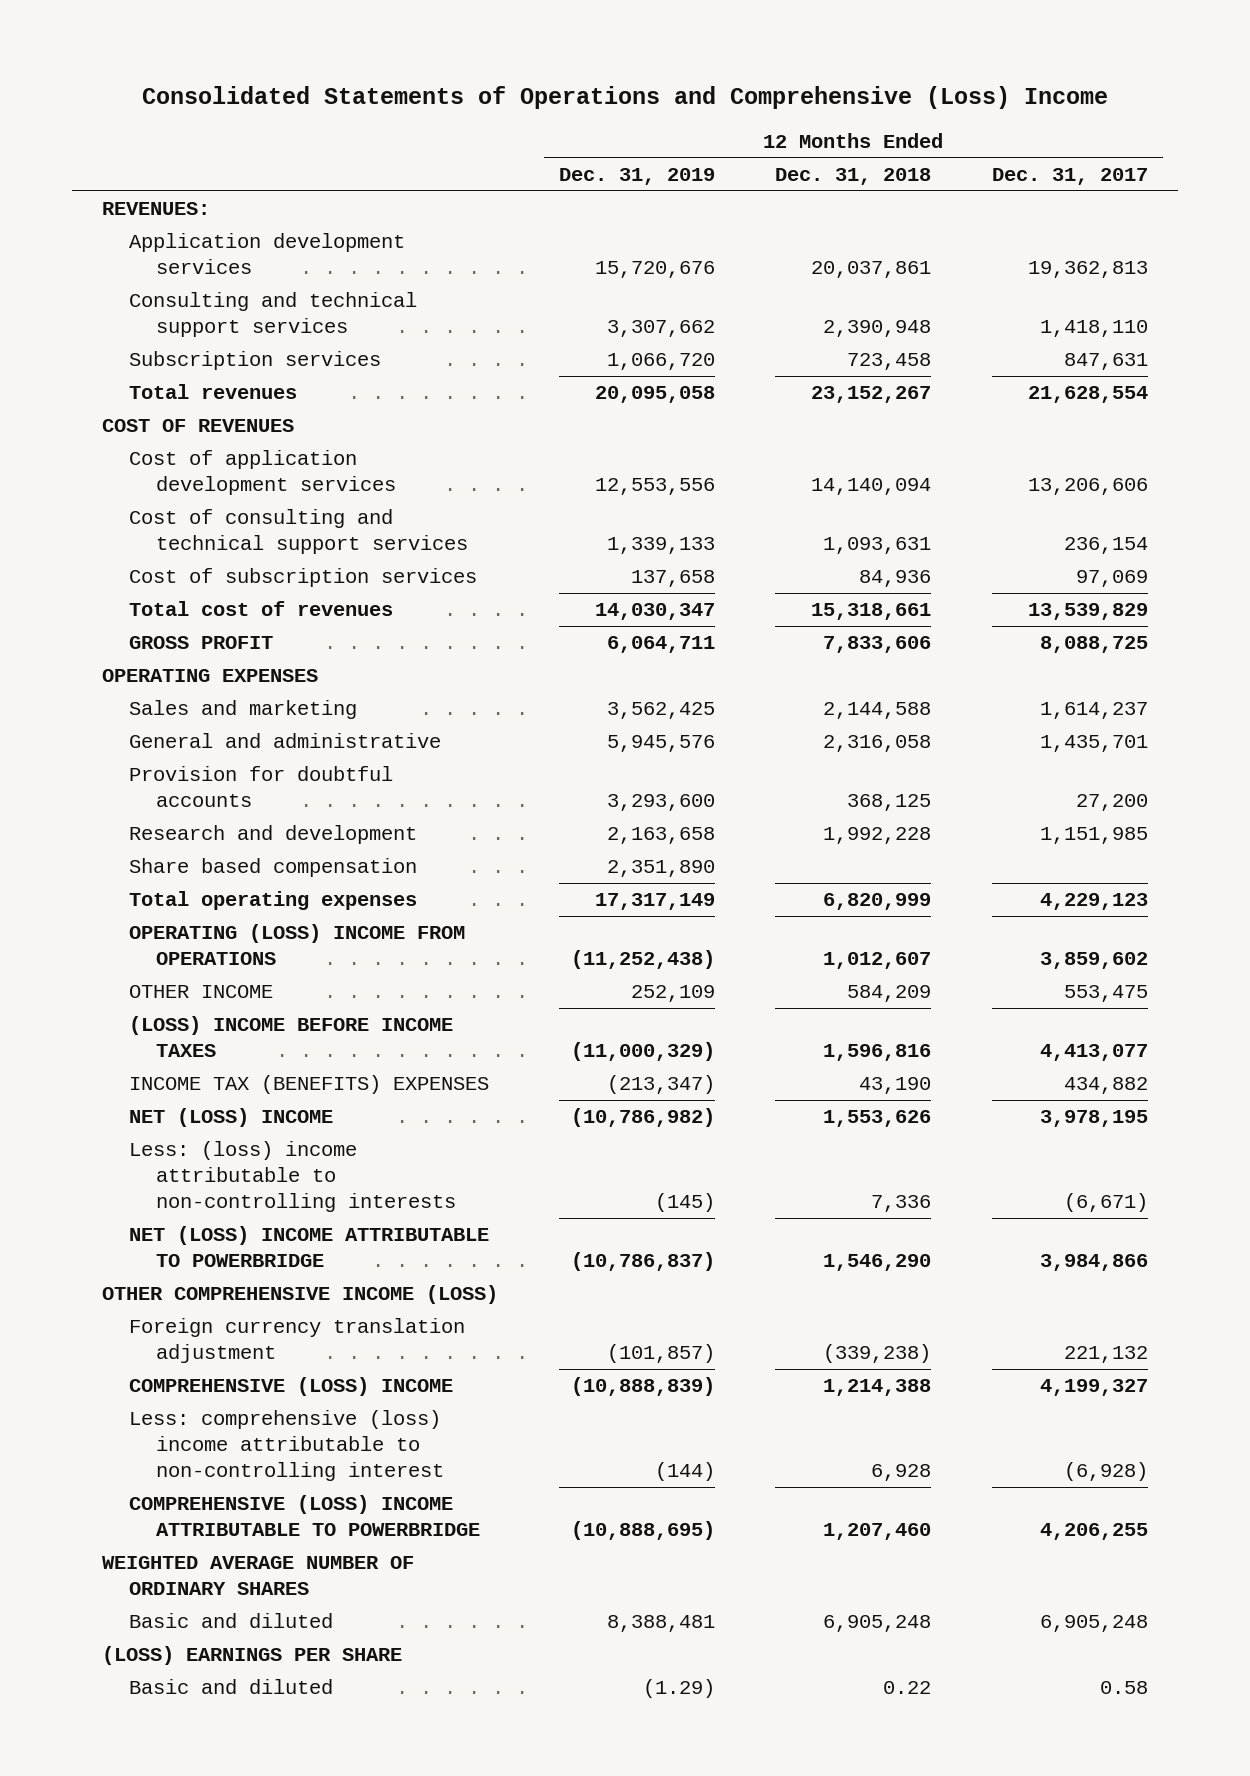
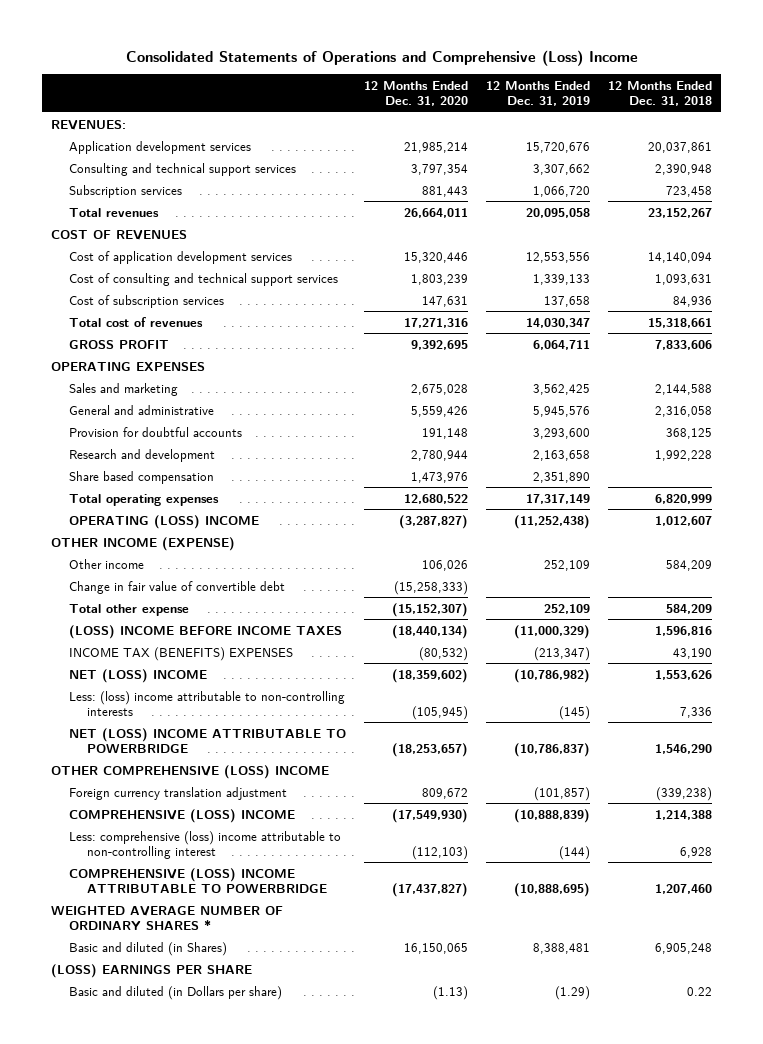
- | 12 Months Ended Dec. 31, 2019 | 12 Months Ended Dec. 31, 2018 | 12 Months Ended Dec. 31, 2017
+ | 12 Months Ended Dec. 31, 2020 | 12 Months Ended Dec. 31, 2019 | 12 Months Ended Dec. 31, 2018
- OPERATING (LOSS) INCOME FROM OPERATIONS | (11,252,438) | 1,012,607 | 3,859,602
- OTHER INCOME | 252,109 | 584,209 | 553,475
+ OPERATING (LOSS) INCOME | (3,287,827) | (11,252,438) | 1,012,607
+ OTHER INCOME (EXPENSE)
+ Other income | 106,026 | 252,109 | 584,209
+ Change in fair value of convertible debt | (15,258,333) | |
+ Total other expense | (15,152,307) | 252,109 | 584,209
- OTHER COMPREHENSIVE INCOME (LOSS)
+ OTHER COMPREHENSIVE (LOSS) INCOME
- WEIGHTED AVERAGE NUMBER OF ORDINARY SHARES
- Basic and diluted | 8,388,481 | 6,905,248 | 6,905,248
+ WEIGHTED AVERAGE NUMBER OF ORDINARY SHARES *
+ Basic and diluted (in Shares) | 16,150,065 | 8,388,481 | 6,905,248
- Basic and diluted | (1.29) | 0.22 | 0.58
+ Basic and diluted (in Dollars per share) | (1.13) | (1.29) | 0.22

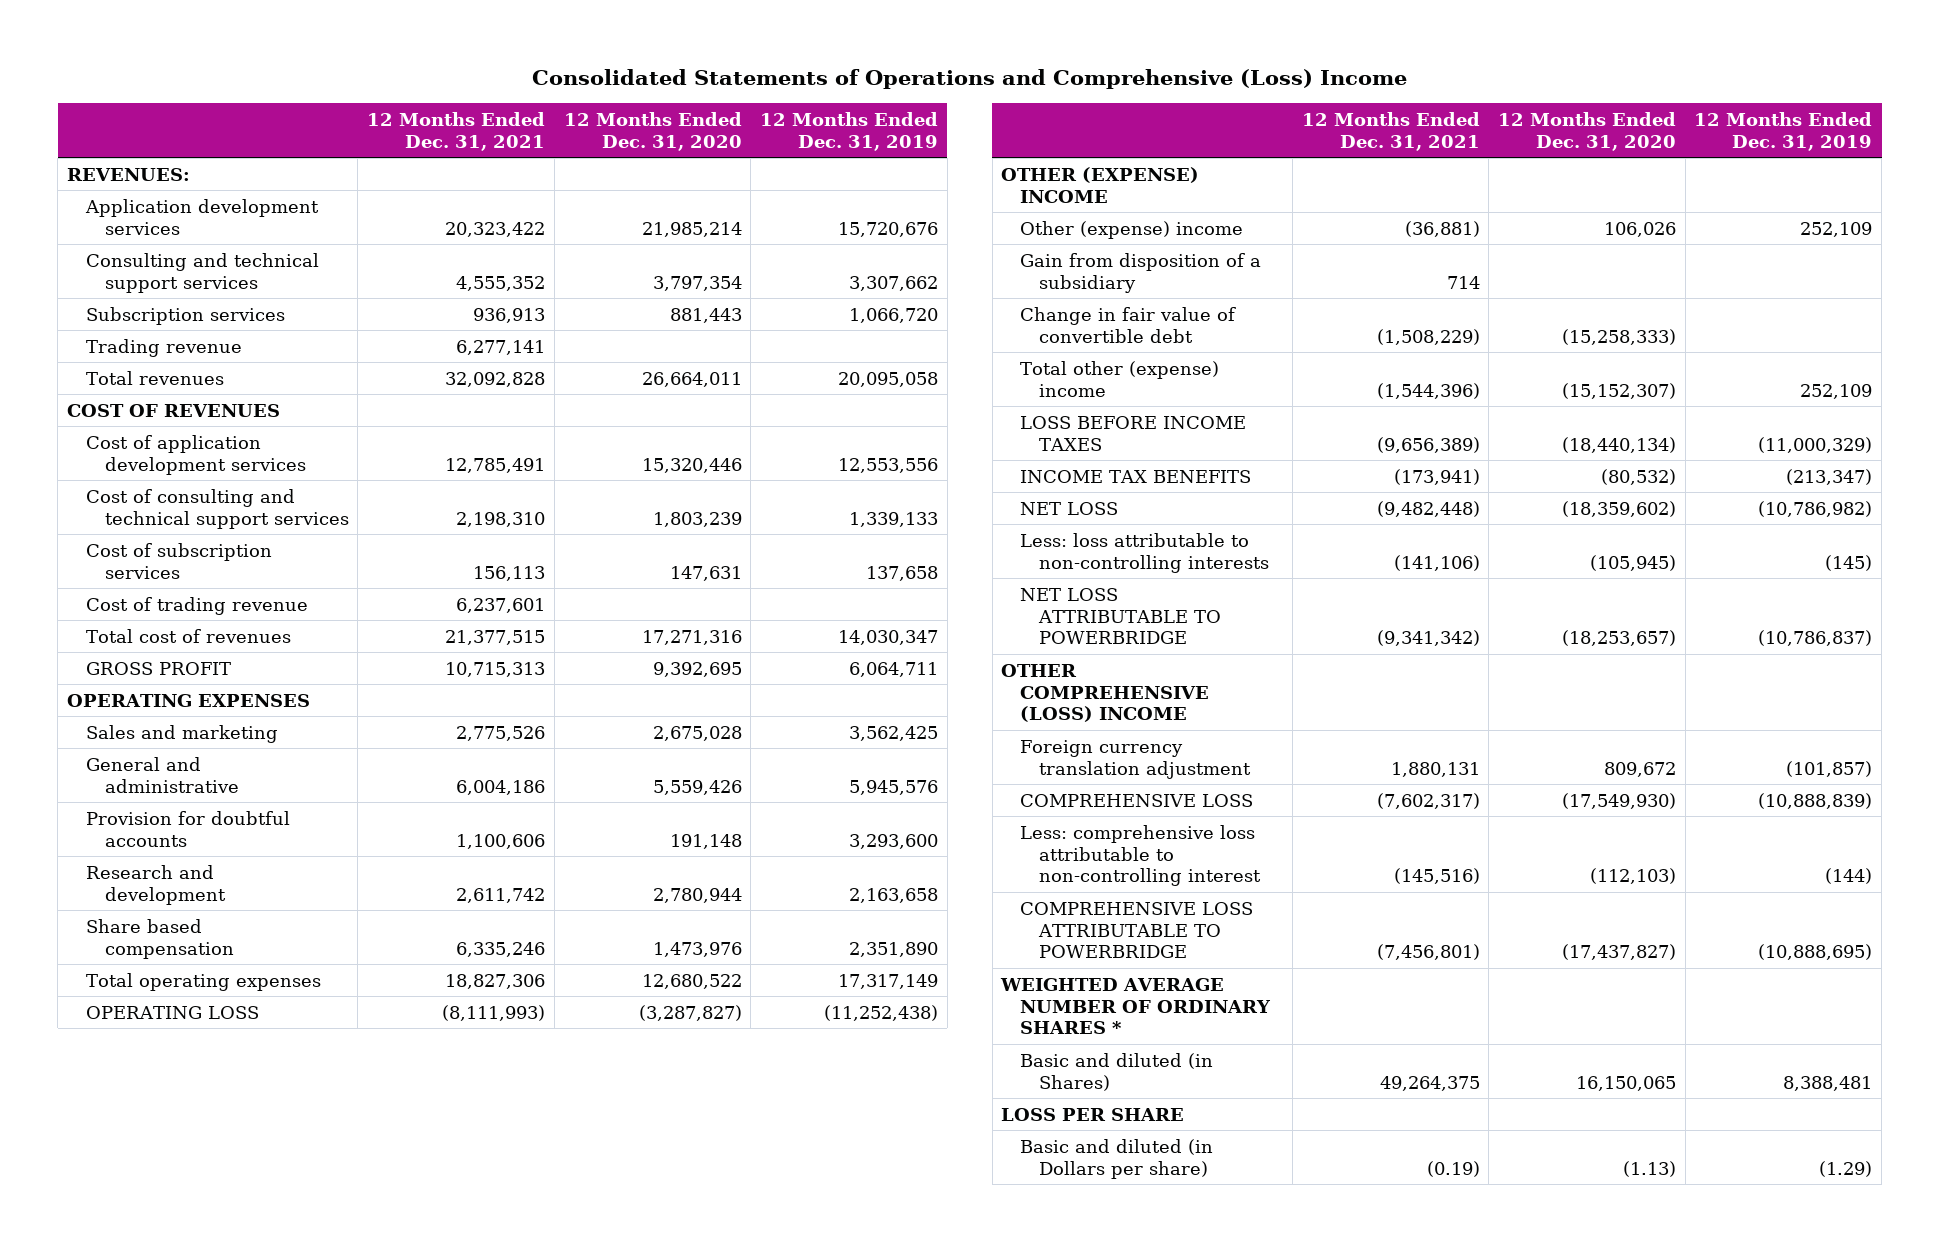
- | 12 Months Ended Dec. 31, 2020 | 12 Months Ended Dec. 31, 2019 | 12 Months Ended Dec. 31, 2018
+ | 12 Months Ended Dec. 31, 2021 | 12 Months Ended Dec. 31, 2020 | 12 Months Ended Dec. 31, 2019
+ Trading revenue | 6,277,141 | |
+ Cost of trading revenue | 6,237,601 | |
- OPERATING (LOSS) INCOME | (3,287,827) | (11,252,438) | 1,012,607
- OTHER INCOME (EXPENSE)
- Other income | 106,026 | 252,109 | 584,209
+ OPERATING LOSS | (8,111,993) | (3,287,827) | (11,252,438)
+ OTHER (EXPENSE) INCOME
+ Other (expense) income | (36,881) | 106,026 | 252,109
+ Gain from disposition of a subsidiary | 714 | |
- Total other expense | (15,152,307) | 252,109 | 584,209
- (LOSS) INCOME BEFORE INCOME TAXES | (18,440,134) | (11,000,329) | 1,596,816
- INCOME TAX (BENEFITS) EXPENSES | (80,532) | (213,347) | 43,190
- NET (LOSS) INCOME | (18,359,602) | (10,786,982) | 1,553,626
- Less: (loss) income attributable to non-controlling interests | (105,945) | (145) | 7,336
- NET (LOSS) INCOME ATTRIBUTABLE TO POWERBRIDGE | (18,253,657) | (10,786,837) | 1,546,290
+ Total other (expense) income | (1,544,396) | (15,152,307) | 252,109
+ LOSS BEFORE INCOME TAXES | (9,656,389) | (18,440,134) | (11,000,329)
+ INCOME TAX BENEFITS | (173,941) | (80,532) | (213,347)
+ NET LOSS | (9,482,448) | (18,359,602) | (10,786,982)
+ Less: loss attributable to non-controlling interests | (141,106) | (105,945) | (145)
+ NET LOSS ATTRIBUTABLE TO POWERBRIDGE | (9,341,342) | (18,253,657) | (10,786,837)
- COMPREHENSIVE (LOSS) INCOME | (17,549,930) | (10,888,839) | 1,214,388
- Less: comprehensive (loss) income attributable to non-controlling interest | (112,103) | (144) | 6,928
- COMPREHENSIVE (LOSS) INCOME ATTRIBUTABLE TO POWERBRIDGE | (17,437,827) | (10,888,695) | 1,207,460
+ COMPREHENSIVE LOSS | (7,602,317) | (17,549,930) | (10,888,839)
+ Less: comprehensive loss attributable to non-controlling interest | (145,516) | (112,103) | (144)
+ COMPREHENSIVE LOSS ATTRIBUTABLE TO POWERBRIDGE | (7,456,801) | (17,437,827) | (10,888,695)
- (LOSS) EARNINGS PER SHARE
+ LOSS PER SHARE

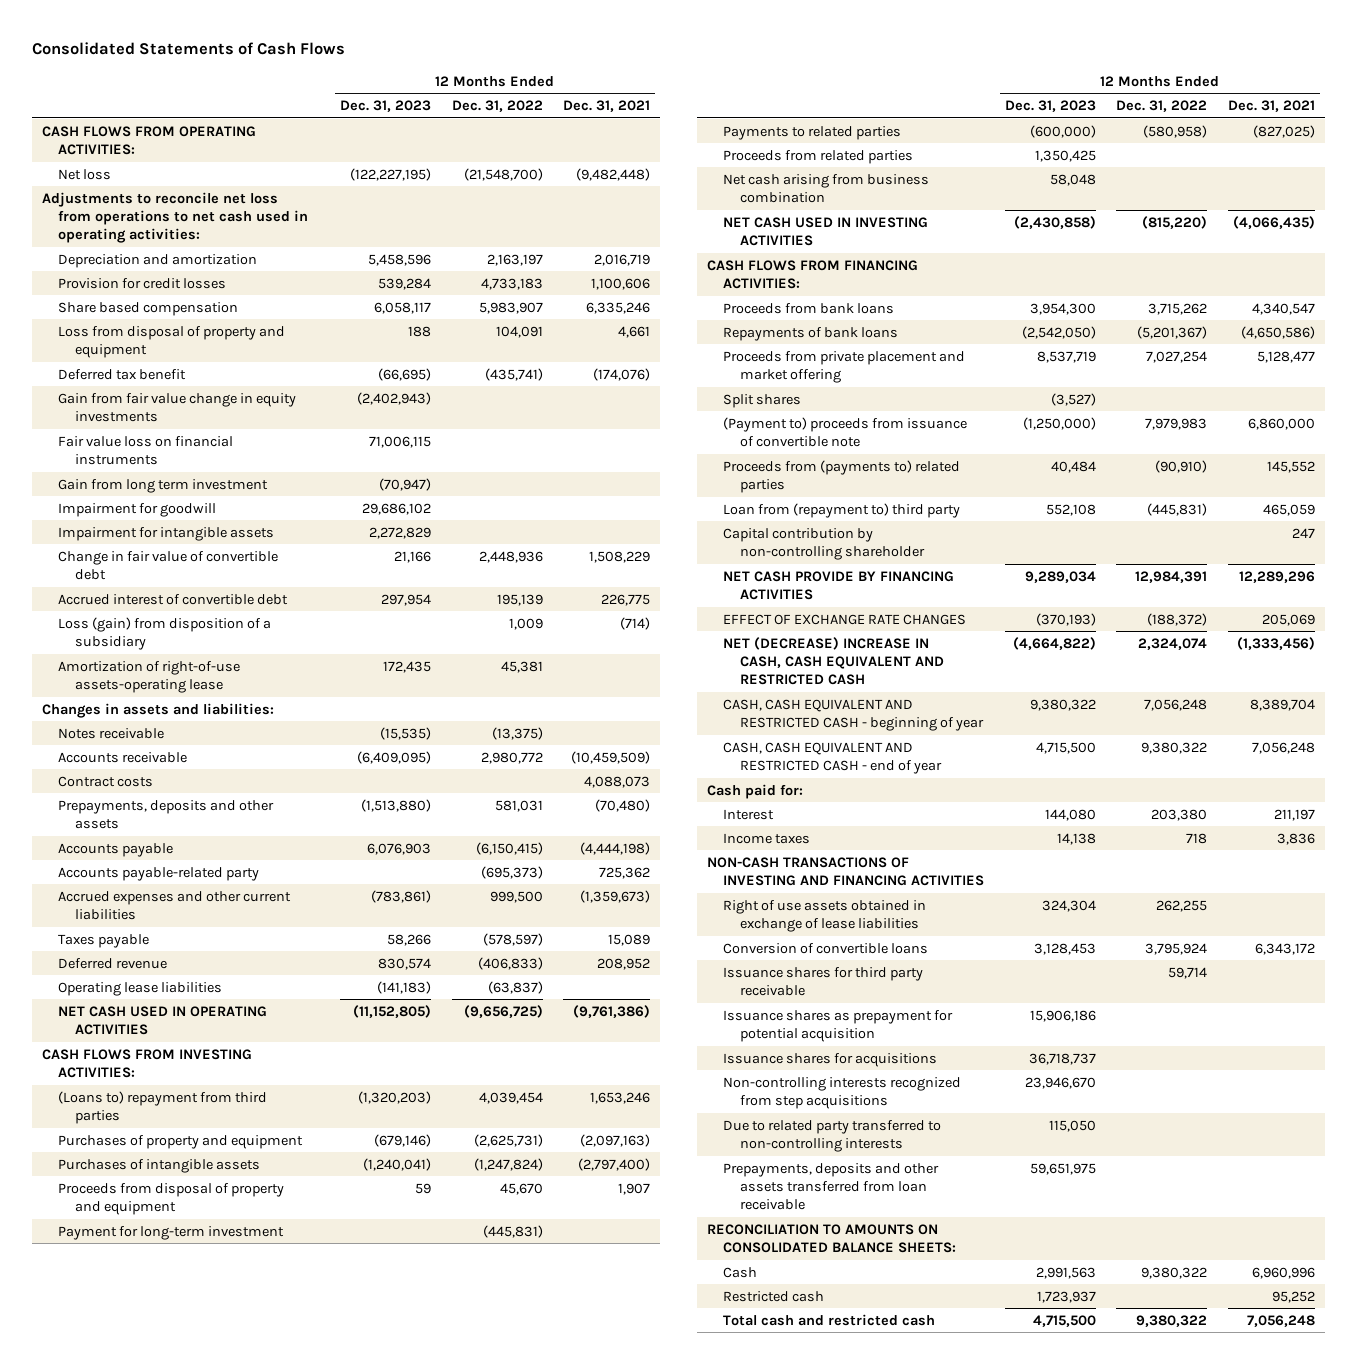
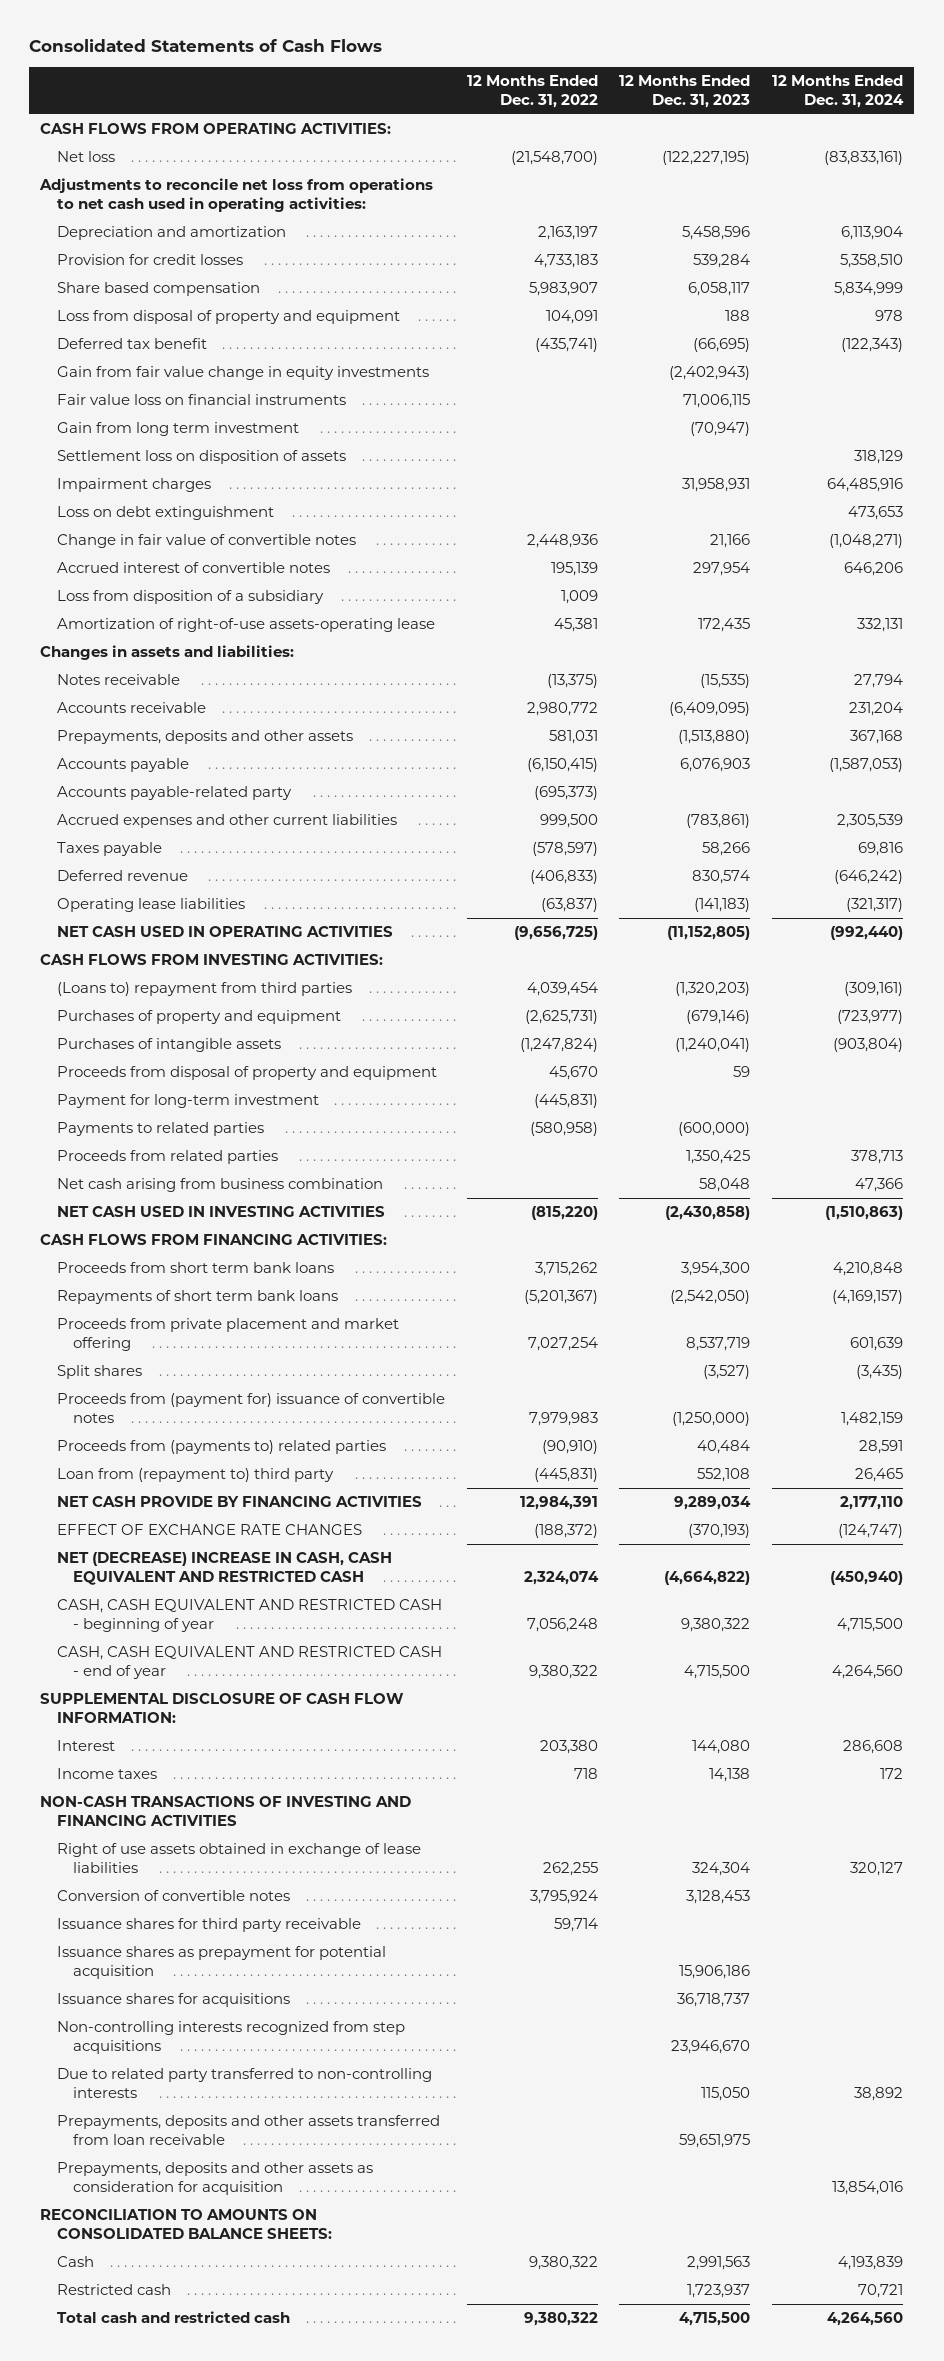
- | 12 Months Ended Dec. 31, 2023 | 12 Months Ended Dec. 31, 2022 | 12 Months Ended Dec. 31, 2021
+ | 12 Months Ended Dec. 31, 2022 | 12 Months Ended Dec. 31, 2023 | 12 Months Ended Dec. 31, 2024
- Impairment for goodwill | 29,686,102 | |
- Impairment for intangible assets | 2,272,829 | |
- Change in fair value of convertible debt | 21,166 | 2,448,936 | 1,508,229
- Accrued interest of convertible debt | 297,954 | 195,139 | 226,775
- Loss (gain) from disposition of a subsidiary | | 1,009 | (714)
+ Settlement loss on disposition of assets | | | 318,129
+ Impairment charges | | 31,958,931 | 64,485,916
+ Loss on debt extinguishment | | | 473,653
+ Change in fair value of convertible notes | 2,448,936 | 21,166 | (1,048,271)
+ Accrued interest of convertible notes | 195,139 | 297,954 | 646,206
+ Loss from disposition of a subsidiary | 1,009 | |
- Contract costs | | | 4,088,073
- Proceeds from bank loans | 3,954,300 | 3,715,262 | 4,340,547
- Repayments of bank loans | (2,542,050) | (5,201,367) | (4,650,586)
+ Proceeds from short term bank loans | 3,715,262 | 3,954,300 | 4,210,848
+ Repayments of short term bank loans | (5,201,367) | (2,542,050) | (4,169,157)
- (Payment to) proceeds from issuance of convertible note | (1,250,000) | 7,979,983 | 6,860,000
+ Proceeds from (payment for) issuance of convertible notes | 7,979,983 | (1,250,000) | 1,482,159
- Capital contribution by non-controlling shareholder | | | 247
- Cash paid for:
+ SUPPLEMENTAL DISCLOSURE OF CASH FLOW INFORMATION:
- Conversion of convertible loans | 3,128,453 | 3,795,924 | 6,343,172
+ Conversion of convertible notes | 3,795,924 | 3,128,453 |
+ Prepayments, deposits and other assets as consideration for acquisition | | | 13,854,016

